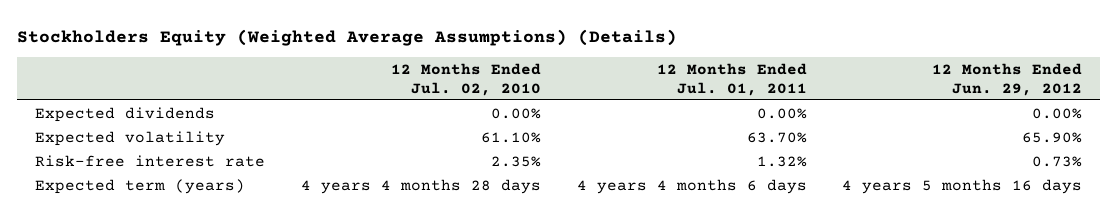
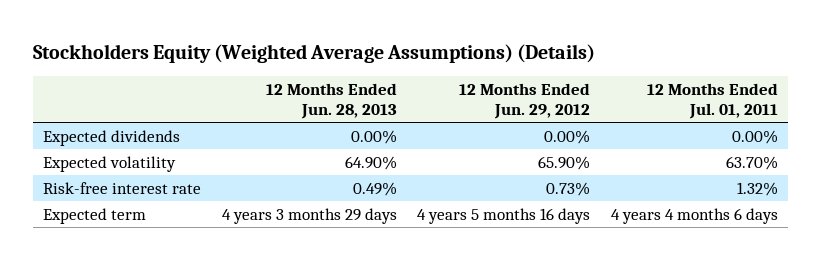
- | 12 Months Ended Jul. 02, 2010 | 12 Months Ended Jul. 01, 2011 | 12 Months Ended Jun. 29, 2012
+ | 12 Months Ended Jun. 28, 2013 | 12 Months Ended Jun. 29, 2012 | 12 Months Ended Jul. 01, 2011
- Expected term (years) | 4 years 4 months 28 days | 4 years 4 months 6 days | 4 years 5 months 16 days
+ Expected term | 4 years 3 months 29 days | 4 years 5 months 16 days | 4 years 4 months 6 days

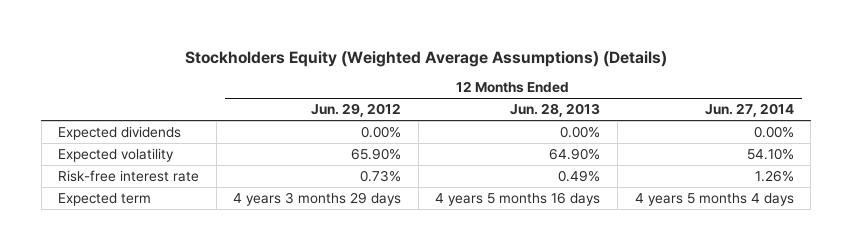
- | 12 Months Ended Jun. 28, 2013 | 12 Months Ended Jun. 29, 2012 | 12 Months Ended Jul. 01, 2011
+ | 12 Months Ended Jun. 29, 2012 | 12 Months Ended Jun. 28, 2013 | 12 Months Ended Jun. 27, 2014
- Expected term | 4 years 3 months 29 days | 4 years 5 months 16 days | 4 years 4 months 6 days
+ Expected term | 4 years 3 months 29 days | 4 years 5 months 16 days | 4 years 5 months 4 days

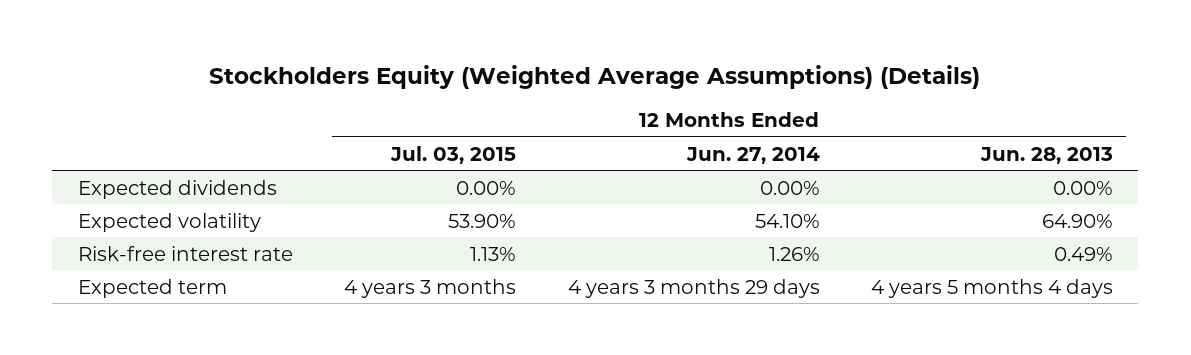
- | 12 Months Ended Jun. 29, 2012 | 12 Months Ended Jun. 28, 2013 | 12 Months Ended Jun. 27, 2014
+ | 12 Months Ended Jul. 03, 2015 | 12 Months Ended Jun. 27, 2014 | 12 Months Ended Jun. 28, 2013
- Expected term | 4 years 3 months 29 days | 4 years 5 months 16 days | 4 years 5 months 4 days
+ Expected term | 4 years 3 months | 4 years 3 months 29 days | 4 years 5 months 4 days

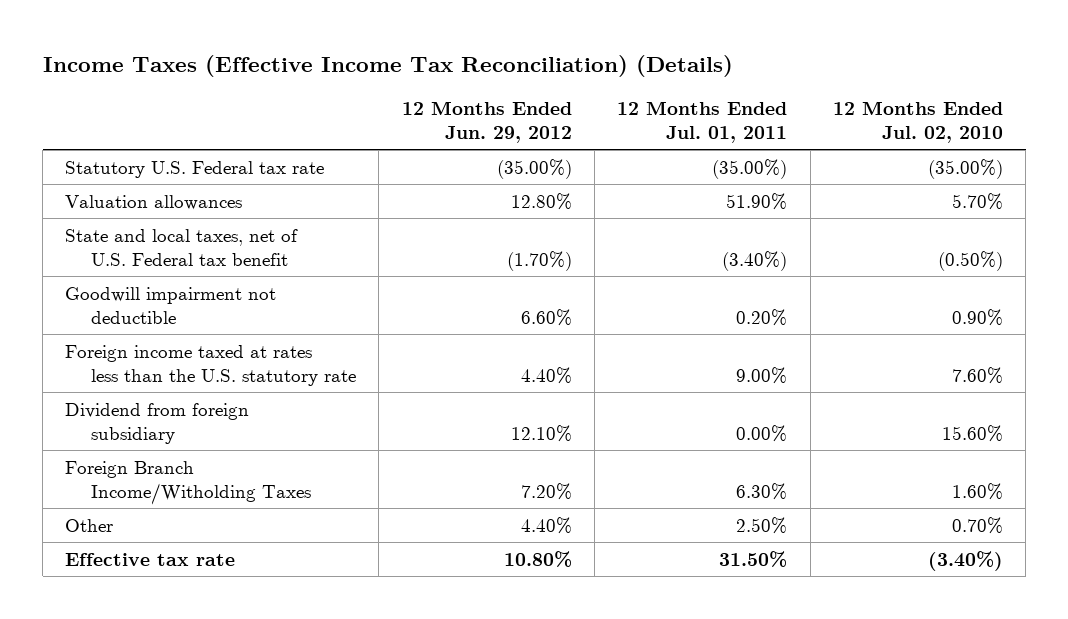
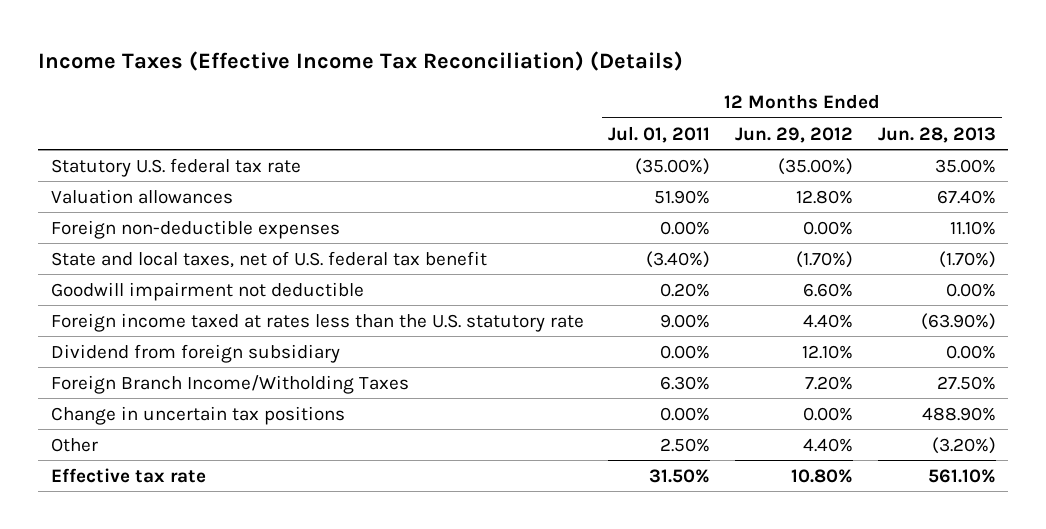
- | 12 Months Ended Jun. 29, 2012 | 12 Months Ended Jul. 01, 2011 | 12 Months Ended Jul. 02, 2010
+ | 12 Months Ended Jul. 01, 2011 | 12 Months Ended Jun. 29, 2012 | 12 Months Ended Jun. 28, 2013
- Statutory U.S. Federal tax rate | (35.00%) | (35.00%) | (35.00%)
+ Statutory U.S. federal tax rate | (35.00%) | (35.00%) | 35.00%
- State and local taxes, net of U.S. Federal tax benefit | (1.70%) | (3.40%) | (0.50%)
+ Foreign non-deductible expenses | 0.00% | 0.00% | 11.10%
+ State and local taxes, net of U.S. federal tax benefit | (3.40%) | (1.70%) | (1.70%)
+ Change in uncertain tax positions | 0.00% | 0.00% | 488.90%

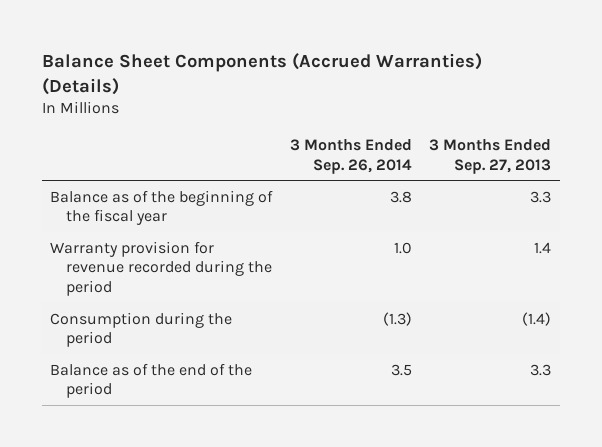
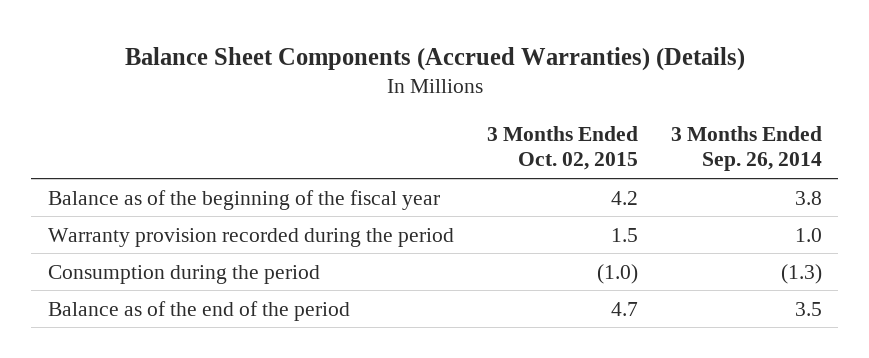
- | 3 Months Ended Sep. 26, 2014 | 3 Months Ended Sep. 27, 2013
+ | 3 Months Ended Oct. 02, 2015 | 3 Months Ended Sep. 26, 2014
- Warranty provision for revenue recorded during the period | 1.0 | 1.4
+ Warranty provision recorded during the period | 1.5 | 1.0

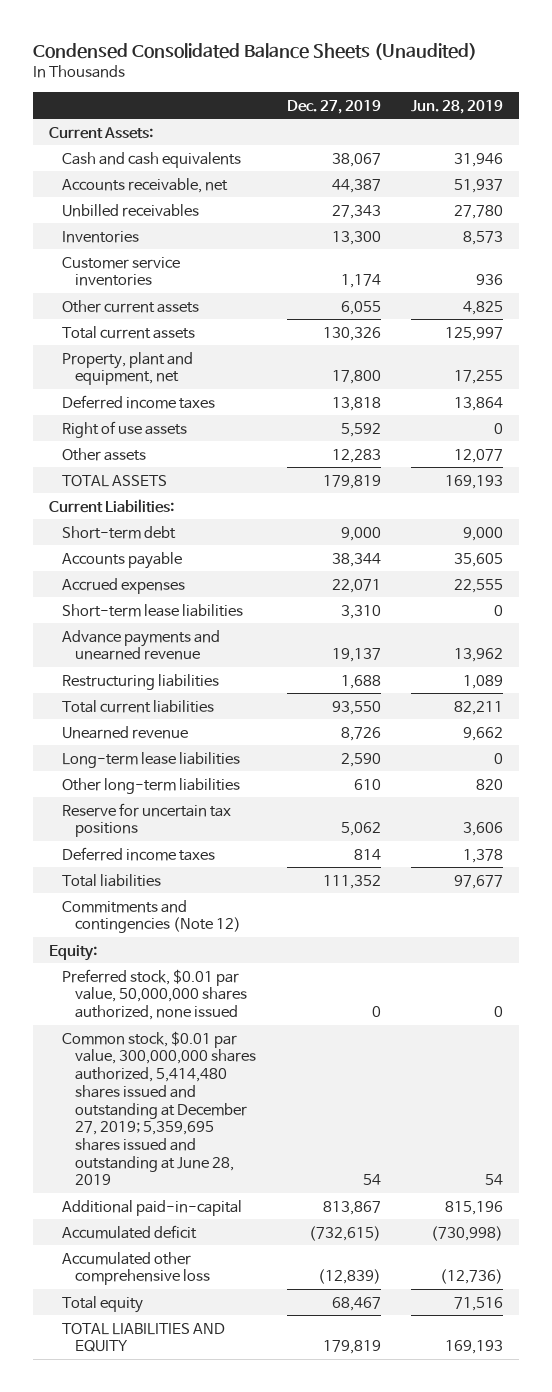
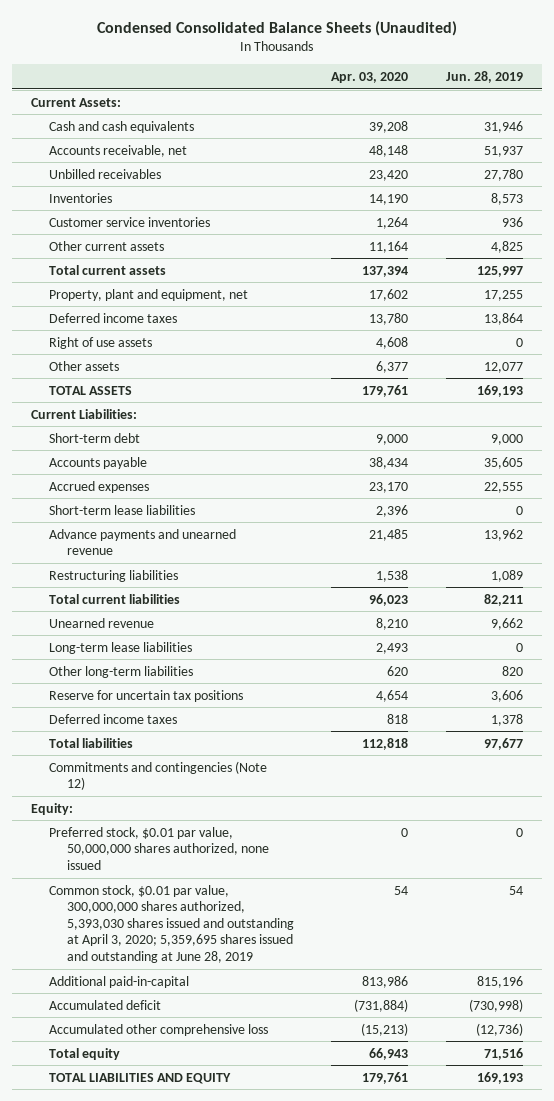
- | Dec. 27, 2019 | Jun. 28, 2019
+ | Apr. 03, 2020 | Jun. 28, 2019
- Common stock, $0.01 par value, 300,000,000 shares authorized, 5,414,480 shares issued and outstanding at December 27, 2019; 5,359,695 shares issued and outstanding at June 28, 2019 | 54 | 54
+ Common stock, $0.01 par value, 300,000,000 shares authorized, 5,393,030 shares issued and outstanding at April 3, 2020; 5,359,695 shares issued and outstanding at June 28, 2019 | 54 | 54

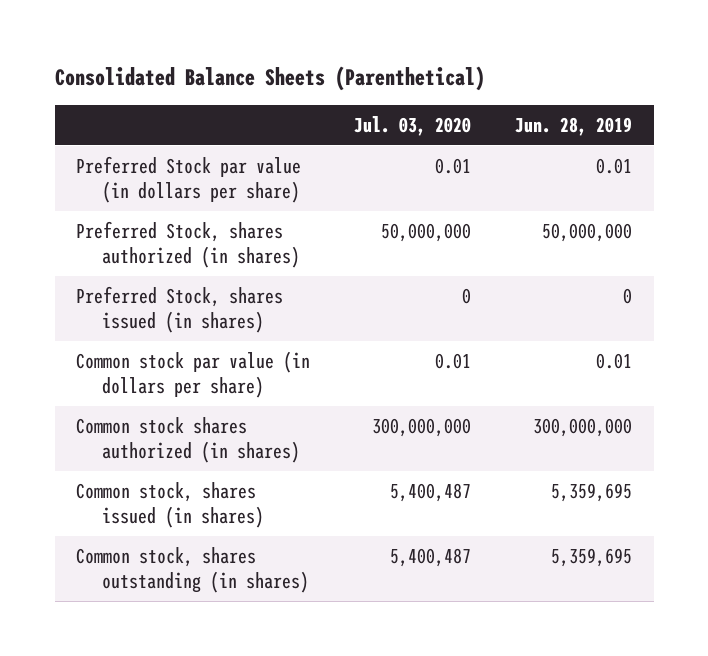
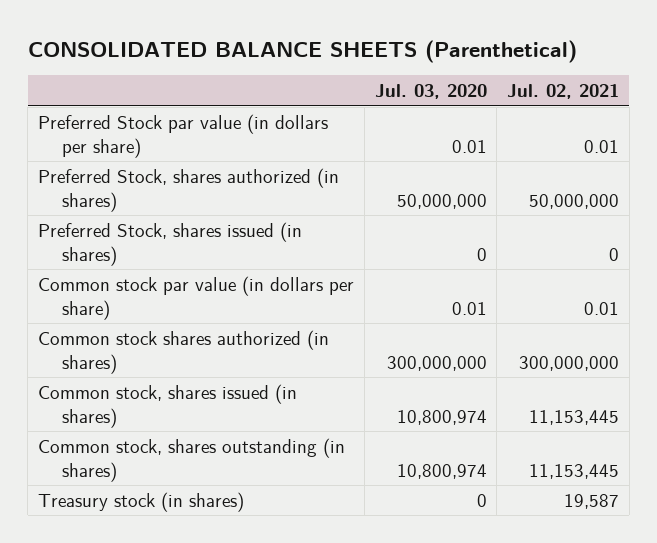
- Consolidated Balance Sheets (Parenthetical)
+ CONSOLIDATED BALANCE SHEETS (Parenthetical)
- | Jul. 03, 2020 | Jun. 28, 2019
+ | Jul. 03, 2020 | Jul. 02, 2021
- Common stock, shares issued (in shares) | 5,400,487 | 5,359,695
- Common stock, shares outstanding (in shares) | 5,400,487 | 5,359,695
+ Common stock, shares issued (in shares) | 10,800,974 | 11,153,445
+ Common stock, shares outstanding (in shares) | 10,800,974 | 11,153,445
+ Treasury stock (in shares) | 0 | 19,587

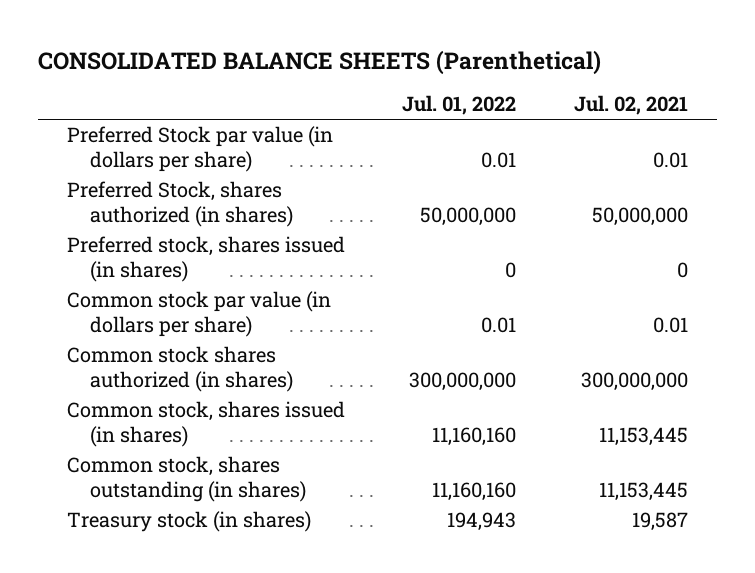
- | Jul. 03, 2020 | Jul. 02, 2021
+ | Jul. 01, 2022 | Jul. 02, 2021
- Preferred Stock, shares issued (in shares) | 0 | 0
+ Preferred stock, shares issued (in shares) | 0 | 0

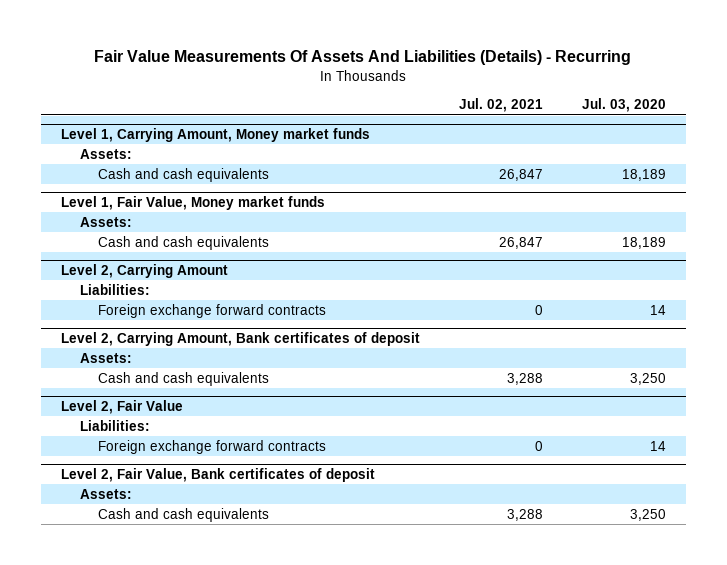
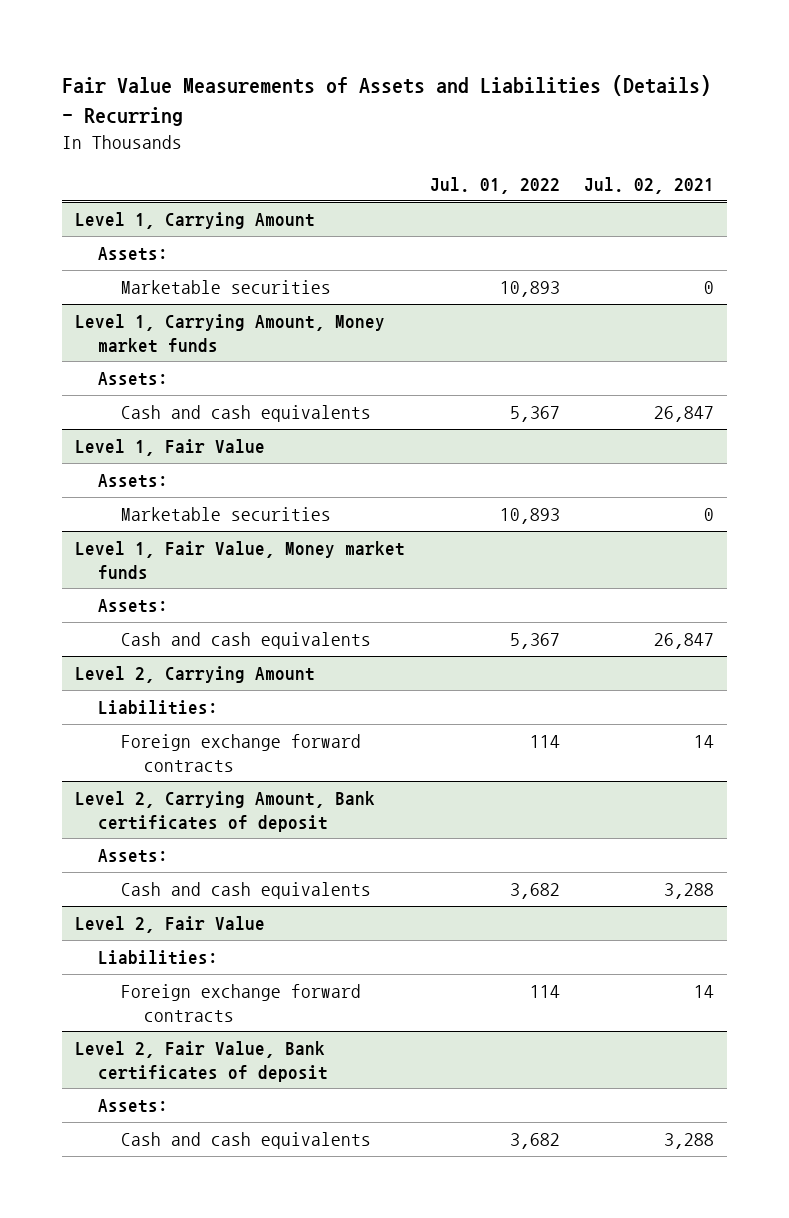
- Fair Value Measurements Of Assets And Liabilities (Details) - Recurring
+ Fair Value Measurements of Assets and Liabilities (Details) - Recurring
- | Jul. 02, 2021 | Jul. 03, 2020
+ | Jul. 01, 2022 | Jul. 02, 2021
+ Level 1, Carrying Amount
+ Assets:
+ Marketable securities | 10,893 | 0
+ Level 1, Fair Value
+ Assets:
+ Marketable securities | 10,893 | 0
@ Level 2, Carrying Amount
- Foreign exchange forward contracts | 0 | 14
+ Foreign exchange forward contracts | 114 | 14
@ Level 2, Fair Value
- Foreign exchange forward contracts | 0 | 14
+ Foreign exchange forward contracts | 114 | 14

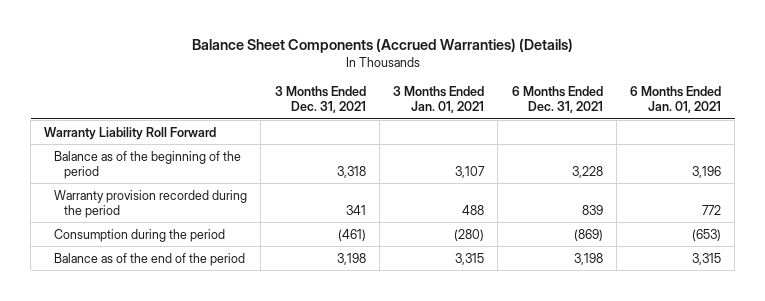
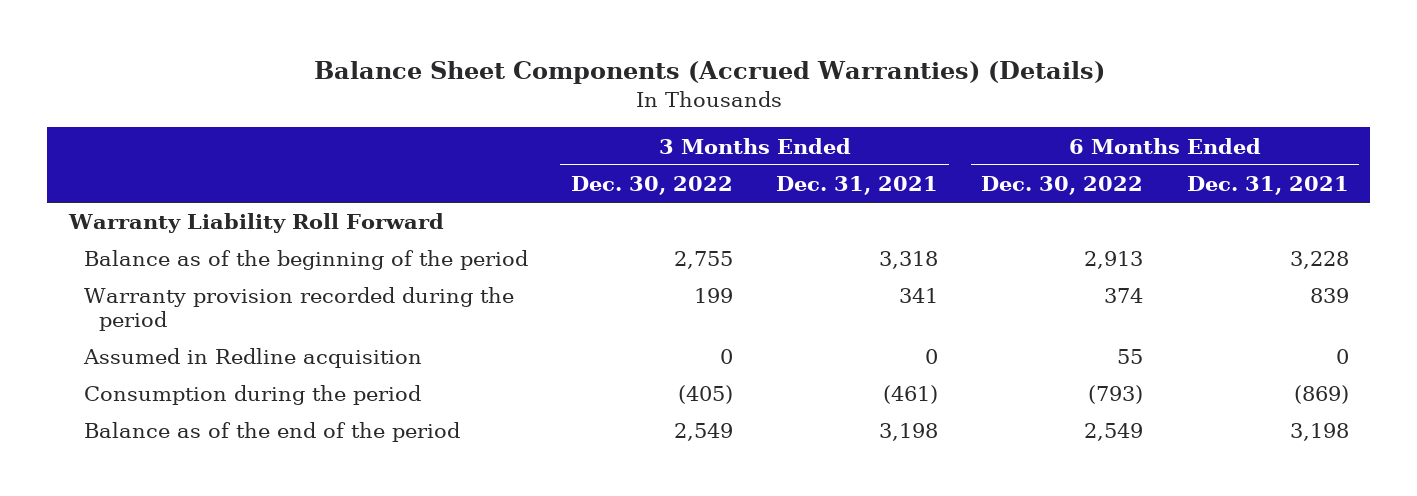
- | 3 Months Ended Dec. 31, 2021 | 3 Months Ended Jan. 01, 2021 | 6 Months Ended Dec. 31, 2021 | 6 Months Ended Jan. 01, 2021
+ | 3 Months Ended Dec. 30, 2022 | 3 Months Ended Dec. 31, 2021 | 6 Months Ended Dec. 30, 2022 | 6 Months Ended Dec. 31, 2021
+ Assumed in Redline acquisition | 0 | 0 | 55 | 0

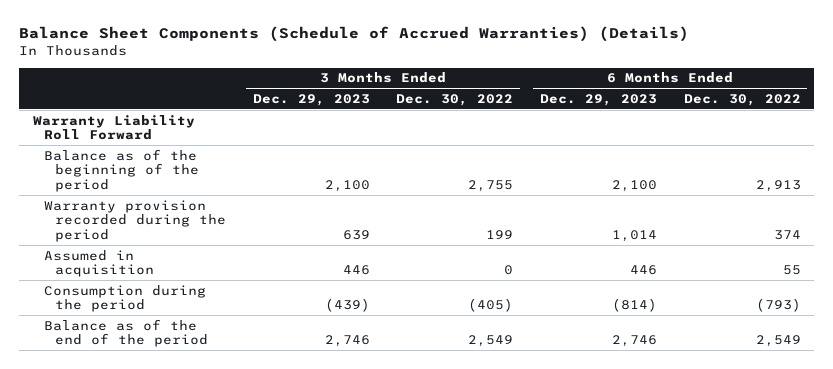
- Balance Sheet Components (Accrued Warranties) (Details)
+ Balance Sheet Components (Schedule of Accrued Warranties) (Details)
- | 3 Months Ended Dec. 30, 2022 | 3 Months Ended Dec. 31, 2021 | 6 Months Ended Dec. 30, 2022 | 6 Months Ended Dec. 31, 2021
+ | 3 Months Ended Dec. 29, 2023 | 3 Months Ended Dec. 30, 2022 | 6 Months Ended Dec. 29, 2023 | 6 Months Ended Dec. 30, 2022
- Assumed in Redline acquisition | 0 | 0 | 55 | 0
+ Assumed in acquisition | 446 | 0 | 446 | 55

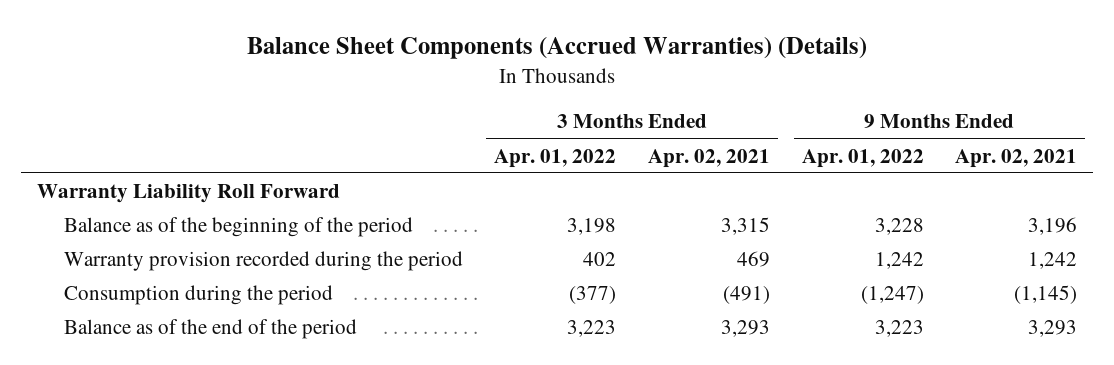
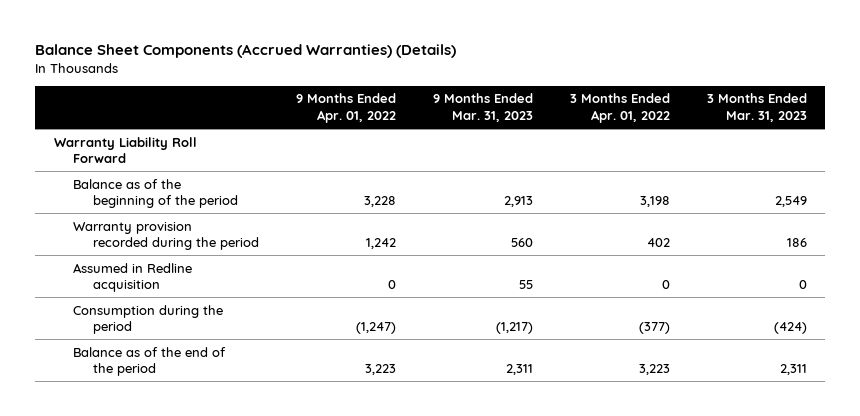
- | 3 Months Ended Apr. 01, 2022 | 3 Months Ended Apr. 02, 2021 | 9 Months Ended Apr. 01, 2022 | 9 Months Ended Apr. 02, 2021
+ | 9 Months Ended Apr. 01, 2022 | 9 Months Ended Mar. 31, 2023 | 3 Months Ended Apr. 01, 2022 | 3 Months Ended Mar. 31, 2023
+ Assumed in Redline acquisition | 0 | 55 | 0 | 0

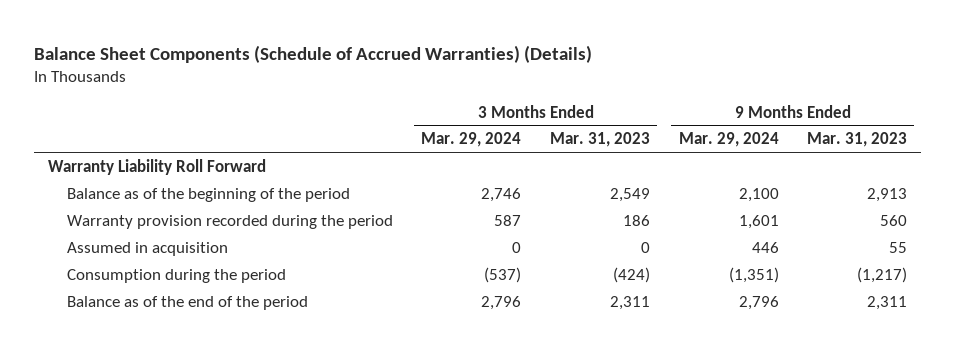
- Balance Sheet Components (Accrued Warranties) (Details)
+ Balance Sheet Components (Schedule of Accrued Warranties) (Details)
- | 9 Months Ended Apr. 01, 2022 | 9 Months Ended Mar. 31, 2023 | 3 Months Ended Apr. 01, 2022 | 3 Months Ended Mar. 31, 2023
+ | 3 Months Ended Mar. 29, 2024 | 3 Months Ended Mar. 31, 2023 | 9 Months Ended Mar. 29, 2024 | 9 Months Ended Mar. 31, 2023
- Assumed in Redline acquisition | 0 | 55 | 0 | 0
+ Assumed in acquisition | 0 | 0 | 446 | 55

